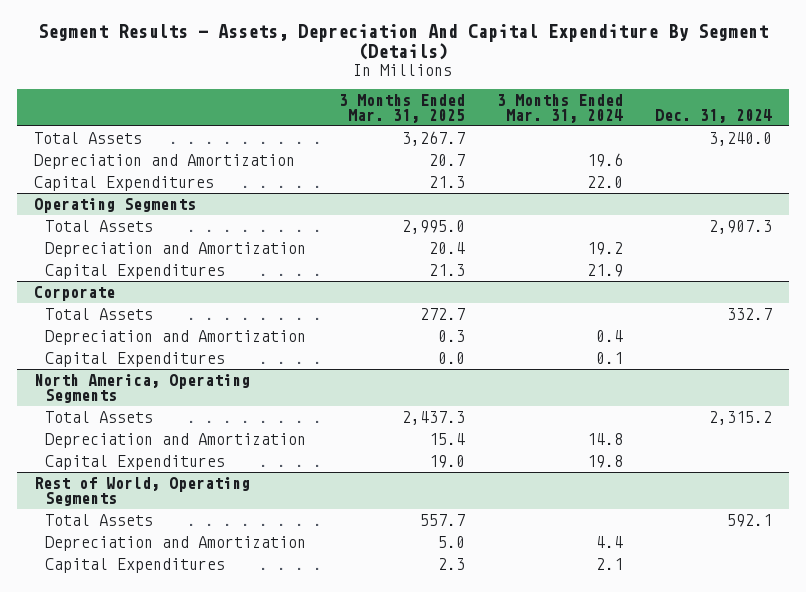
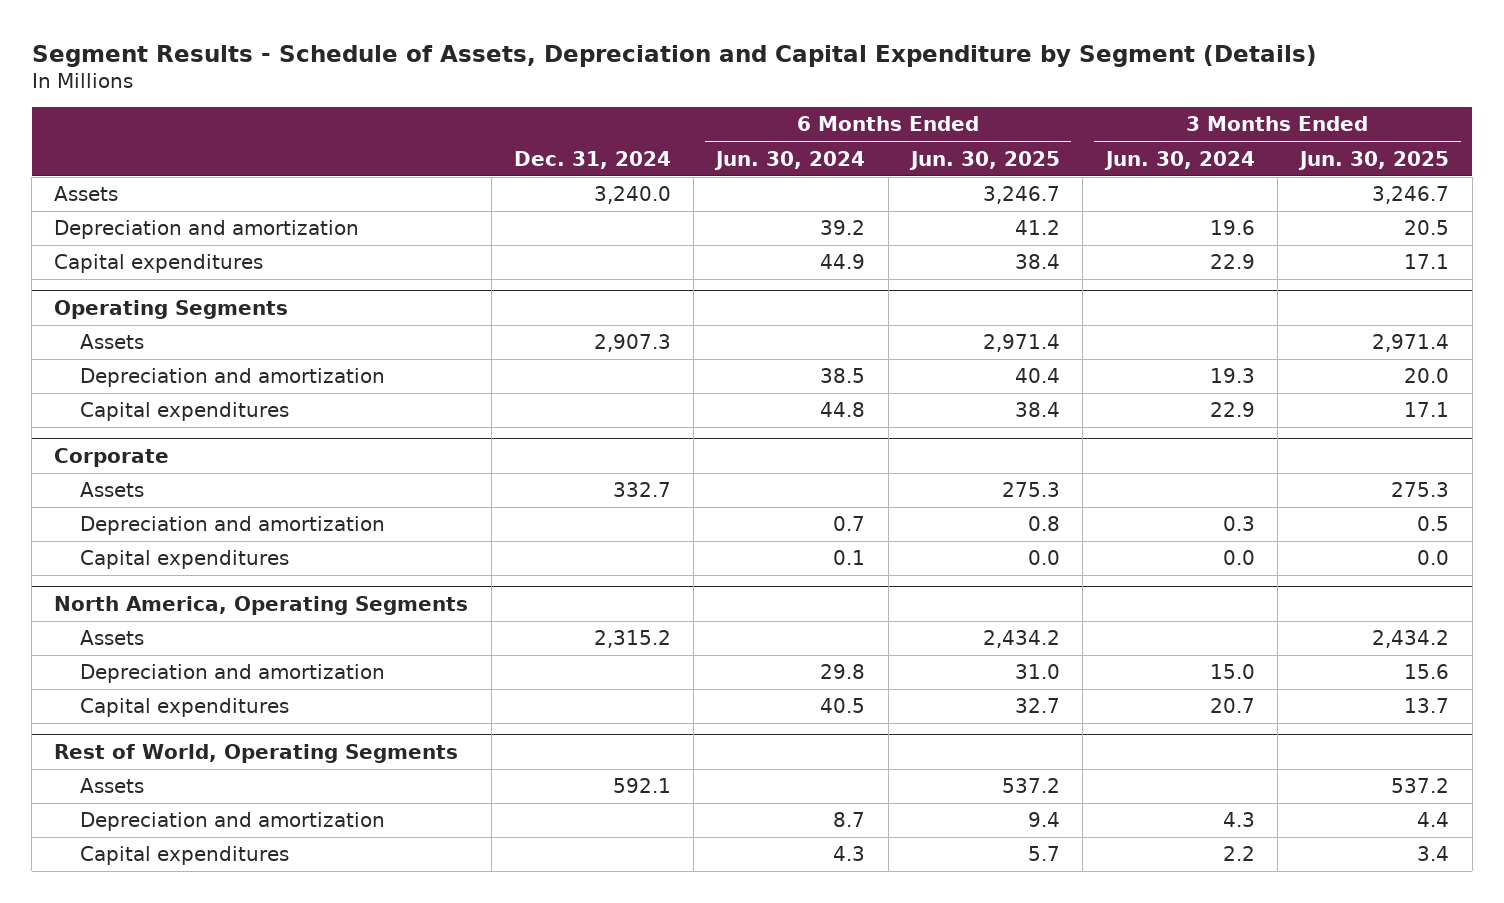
- Segment Results - Assets, Depreciation And Capital Expenditure By Segment (Details)
+ Segment Results - Schedule of Assets, Depreciation and Capital Expenditure by Segment (Details)
- | 3 Months Ended Mar. 31, 2025 | 3 Months Ended Mar. 31, 2024 | Dec. 31, 2024
+ | Dec. 31, 2024 | 6 Months Ended Jun. 30, 2024 | 6 Months Ended Jun. 30, 2025 | 3 Months Ended Jun. 30, 2024 | 3 Months Ended Jun. 30, 2025
- Total Assets | 3,267.7 | | 3,240.0
- Depreciation and Amortization | 20.7 | 19.6 |
- Capital Expenditures | 21.3 | 22.0 |
+ Assets | 3,240.0 | | 3,246.7 | | 3,246.7
+ Depreciation and amortization | | 39.2 | 41.2 | 19.6 | 20.5
+ Capital expenditures | | 44.9 | 38.4 | 22.9 | 17.1
@ Operating Segments
- Total Assets | 2,995.0 | | 2,907.3
- Depreciation and Amortization | 20.4 | 19.2 |
- Capital Expenditures | 21.3 | 21.9 |
+ Assets | 2,907.3 | | 2,971.4 | | 2,971.4
+ Depreciation and amortization | | 38.5 | 40.4 | 19.3 | 20.0
+ Capital expenditures | | 44.8 | 38.4 | 22.9 | 17.1
@ Corporate
- Total Assets | 272.7 | | 332.7
- Depreciation and Amortization | 0.3 | 0.4 |
- Capital Expenditures | 0.0 | 0.1 |
+ Assets | 332.7 | | 275.3 | | 275.3
+ Depreciation and amortization | | 0.7 | 0.8 | 0.3 | 0.5
+ Capital expenditures | | 0.1 | 0.0 | 0.0 | 0.0
@ North America, Operating Segments
- Total Assets | 2,437.3 | | 2,315.2
- Depreciation and Amortization | 15.4 | 14.8 |
- Capital Expenditures | 19.0 | 19.8 |
+ Assets | 2,315.2 | | 2,434.2 | | 2,434.2
+ Depreciation and amortization | | 29.8 | 31.0 | 15.0 | 15.6
+ Capital expenditures | | 40.5 | 32.7 | 20.7 | 13.7
@ Rest of World, Operating Segments
- Total Assets | 557.7 | | 592.1
- Depreciation and Amortization | 5.0 | 4.4 |
- Capital Expenditures | 2.3 | 2.1 |
+ Assets | 592.1 | | 537.2 | | 537.2
+ Depreciation and amortization | | 8.7 | 9.4 | 4.3 | 4.4
+ Capital expenditures | | 4.3 | 5.7 | 2.2 | 3.4

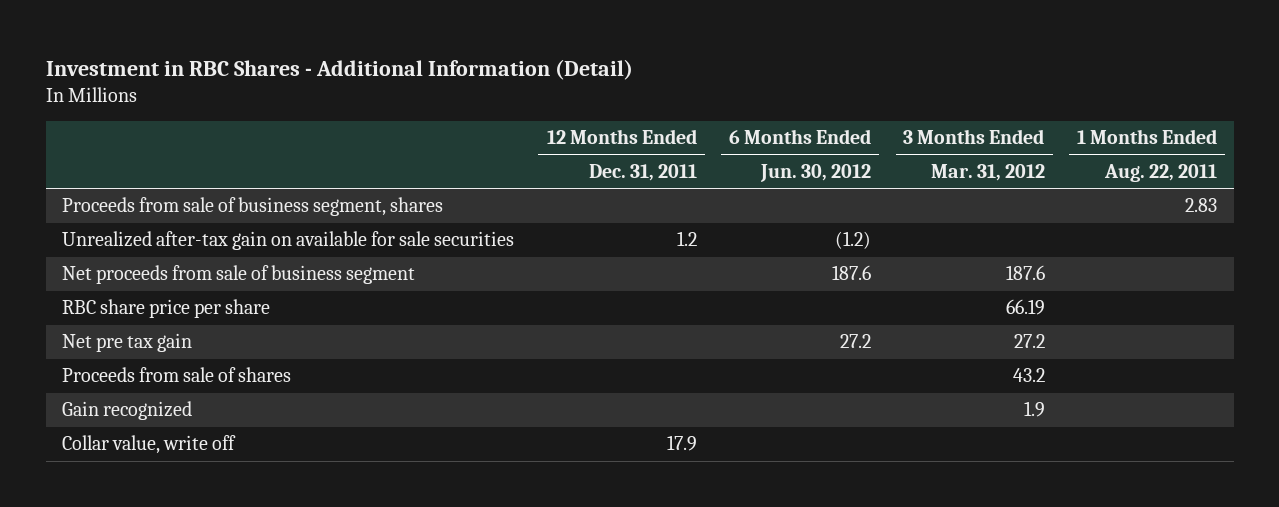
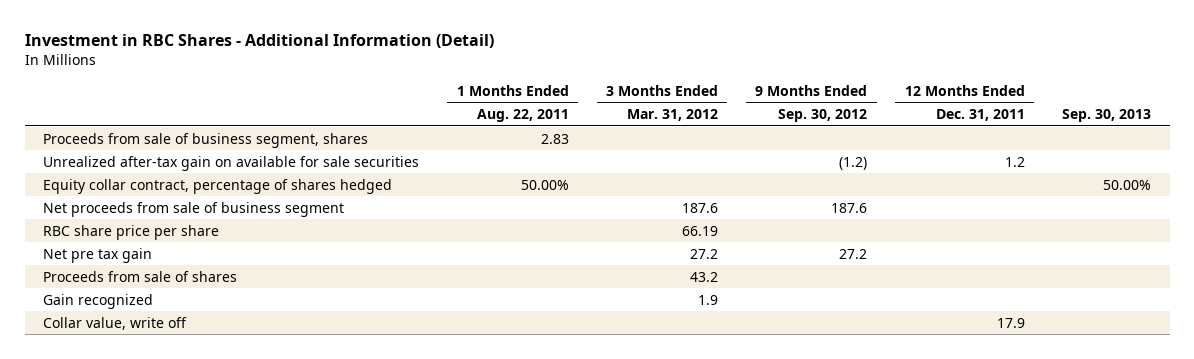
- | 12 Months Ended Dec. 31, 2011 | 6 Months Ended Jun. 30, 2012 | 3 Months Ended Mar. 31, 2012 | 1 Months Ended Aug. 22, 2011
+ | 1 Months Ended Aug. 22, 2011 | 3 Months Ended Mar. 31, 2012 | 9 Months Ended Sep. 30, 2012 | 12 Months Ended Dec. 31, 2011 | Sep. 30, 2013
+ Equity collar contract, percentage of shares hedged | 50.00% | | | | 50.00%

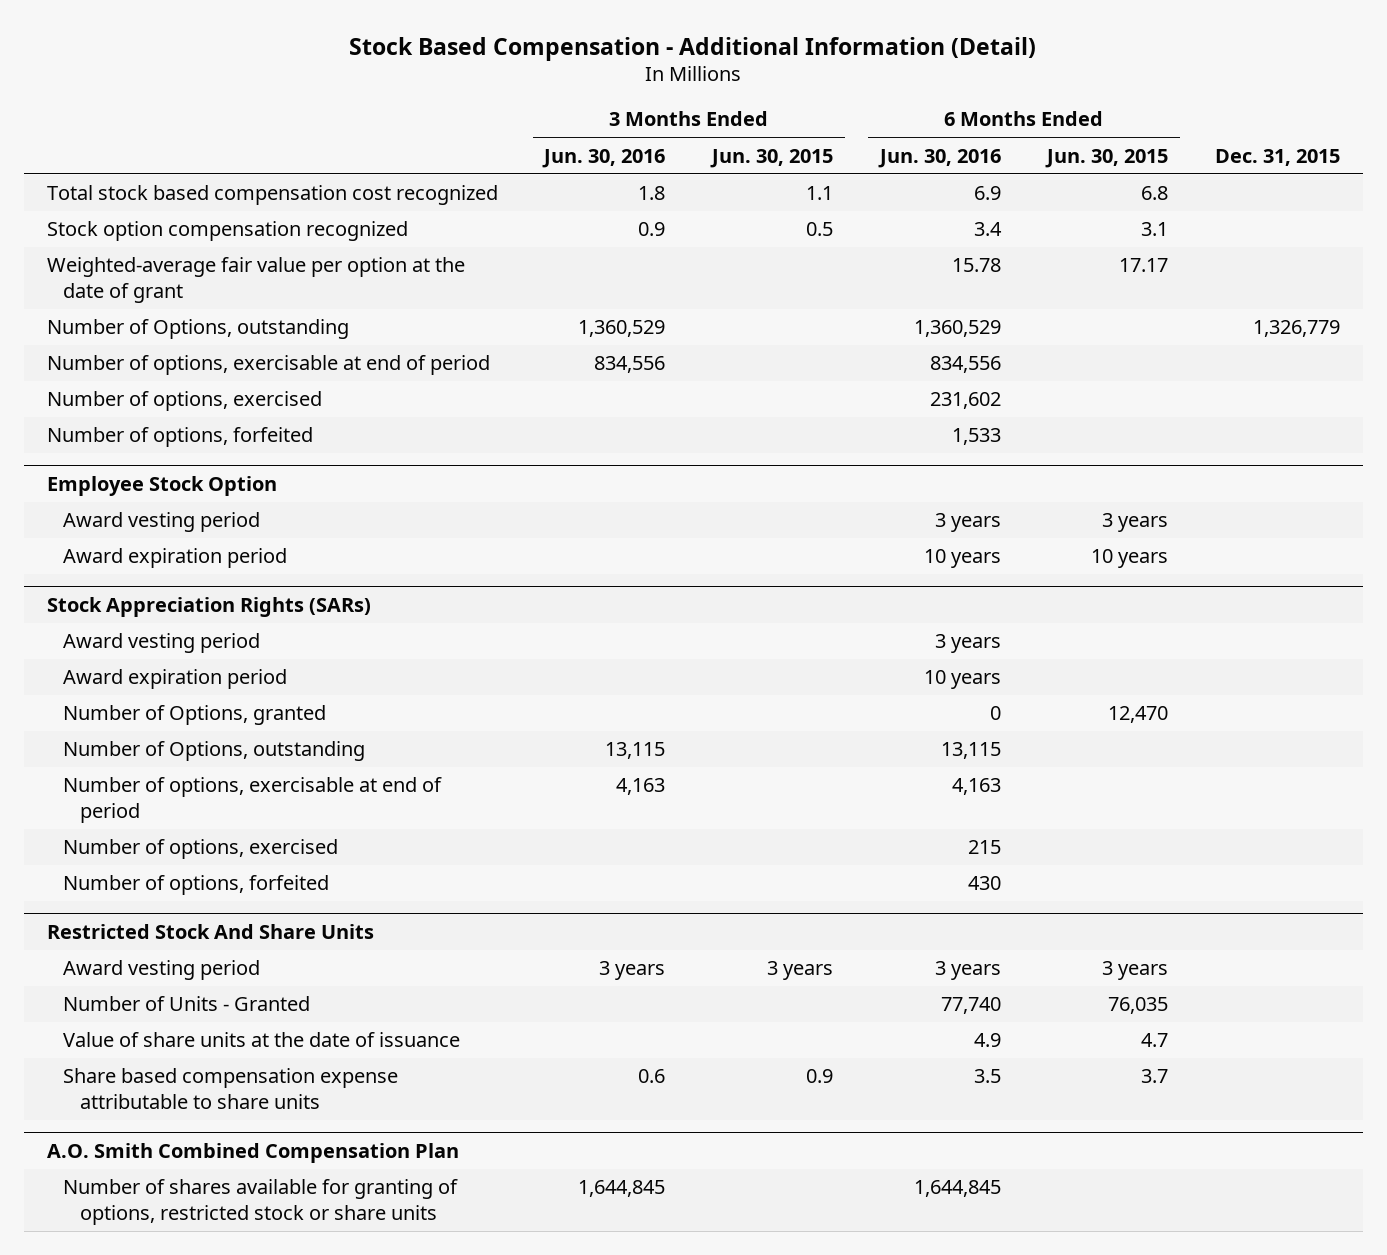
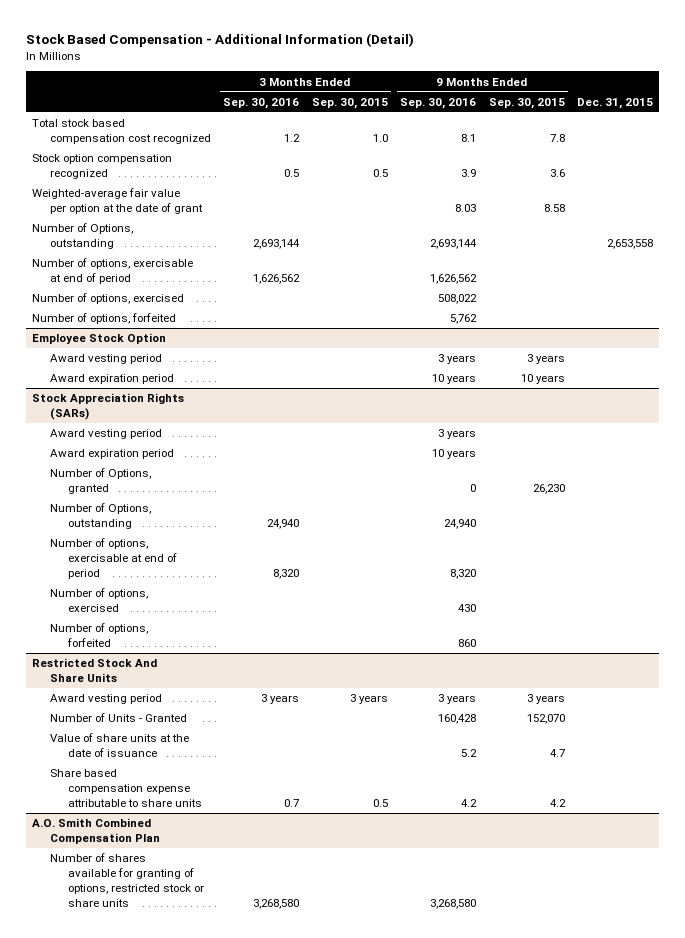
- | 3 Months Ended Jun. 30, 2016 | 3 Months Ended Jun. 30, 2015 | 6 Months Ended Jun. 30, 2016 | 6 Months Ended Jun. 30, 2015 | Dec. 31, 2015
+ | 3 Months Ended Sep. 30, 2016 | 3 Months Ended Sep. 30, 2015 | 9 Months Ended Sep. 30, 2016 | 9 Months Ended Sep. 30, 2015 | Dec. 31, 2015
- Number of Options, outstanding | 1,360,529 | | 1,360,529 | | 1,326,779
+ Number of Options, outstanding | 2,693,144 | | 2,693,144 | | 2,653,558

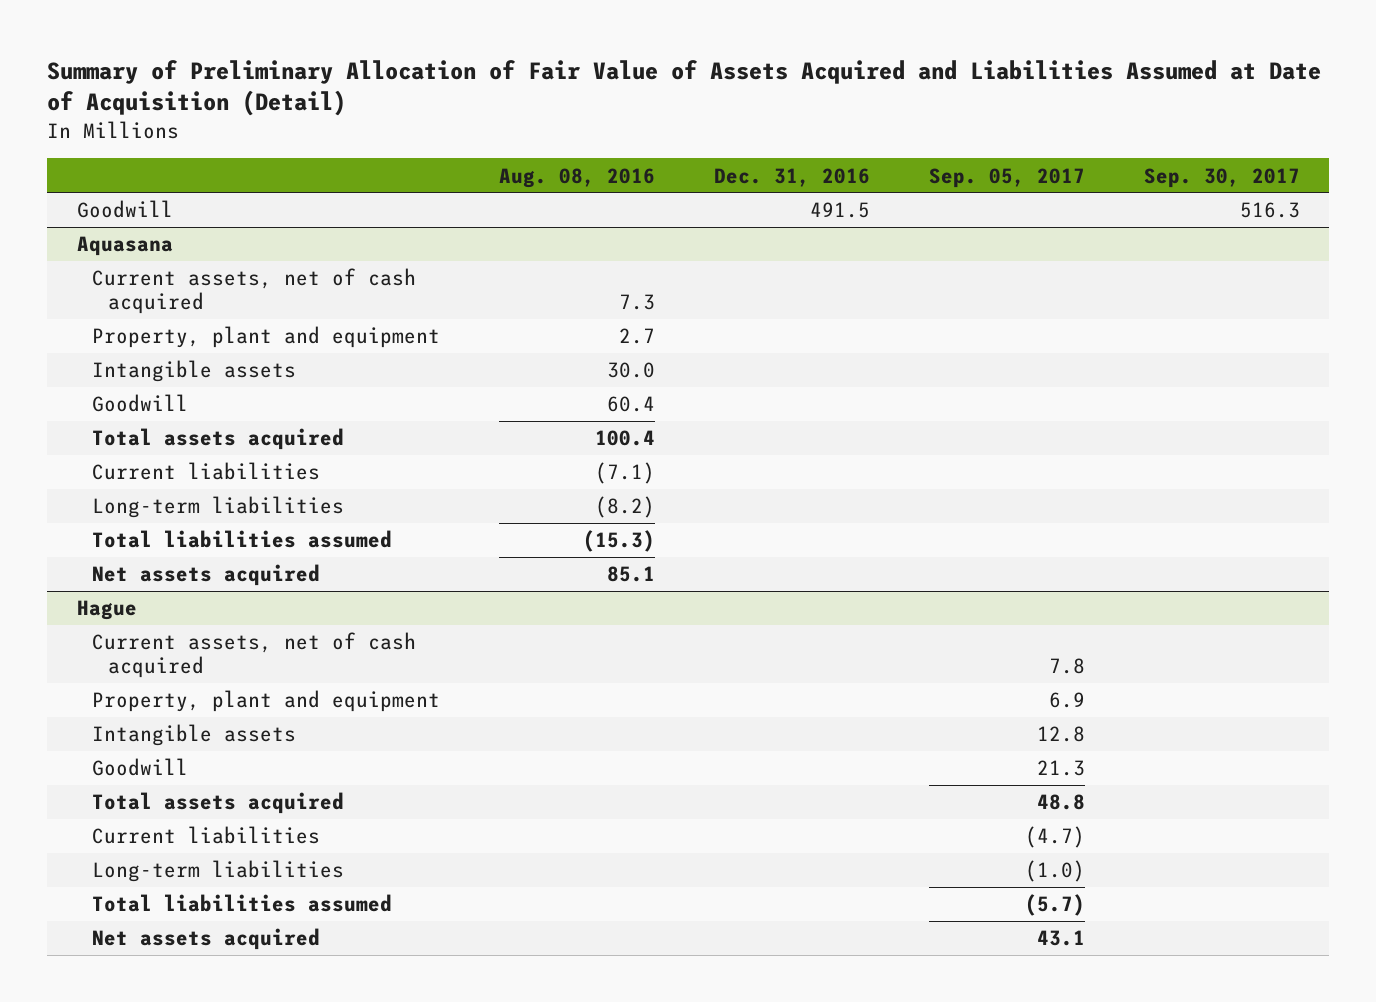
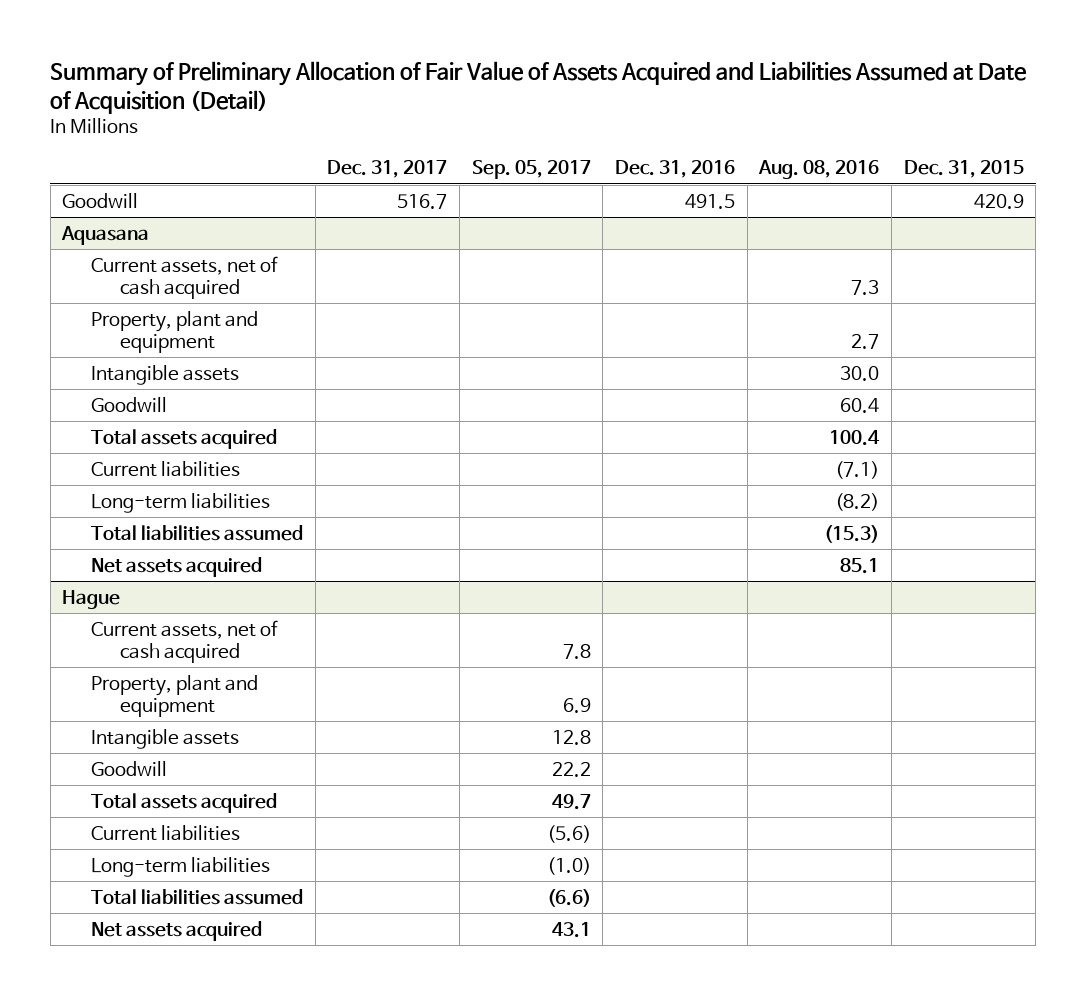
- | Aug. 08, 2016 | Dec. 31, 2016 | Sep. 05, 2017 | Sep. 30, 2017
+ | Dec. 31, 2017 | Sep. 05, 2017 | Dec. 31, 2016 | Aug. 08, 2016 | Dec. 31, 2015
@ Hague
- Goodwill | | | 21.3 |
- Total assets acquired | | | 48.8 |
- Current liabilities | | | (4.7) |
+ Goodwill | | 22.2 | | |
+ Total assets acquired | | 49.7 | | |
+ Current liabilities | | (5.6) | | |
- Total liabilities assumed | | | (5.7) |
+ Total liabilities assumed | | (6.6) | | |

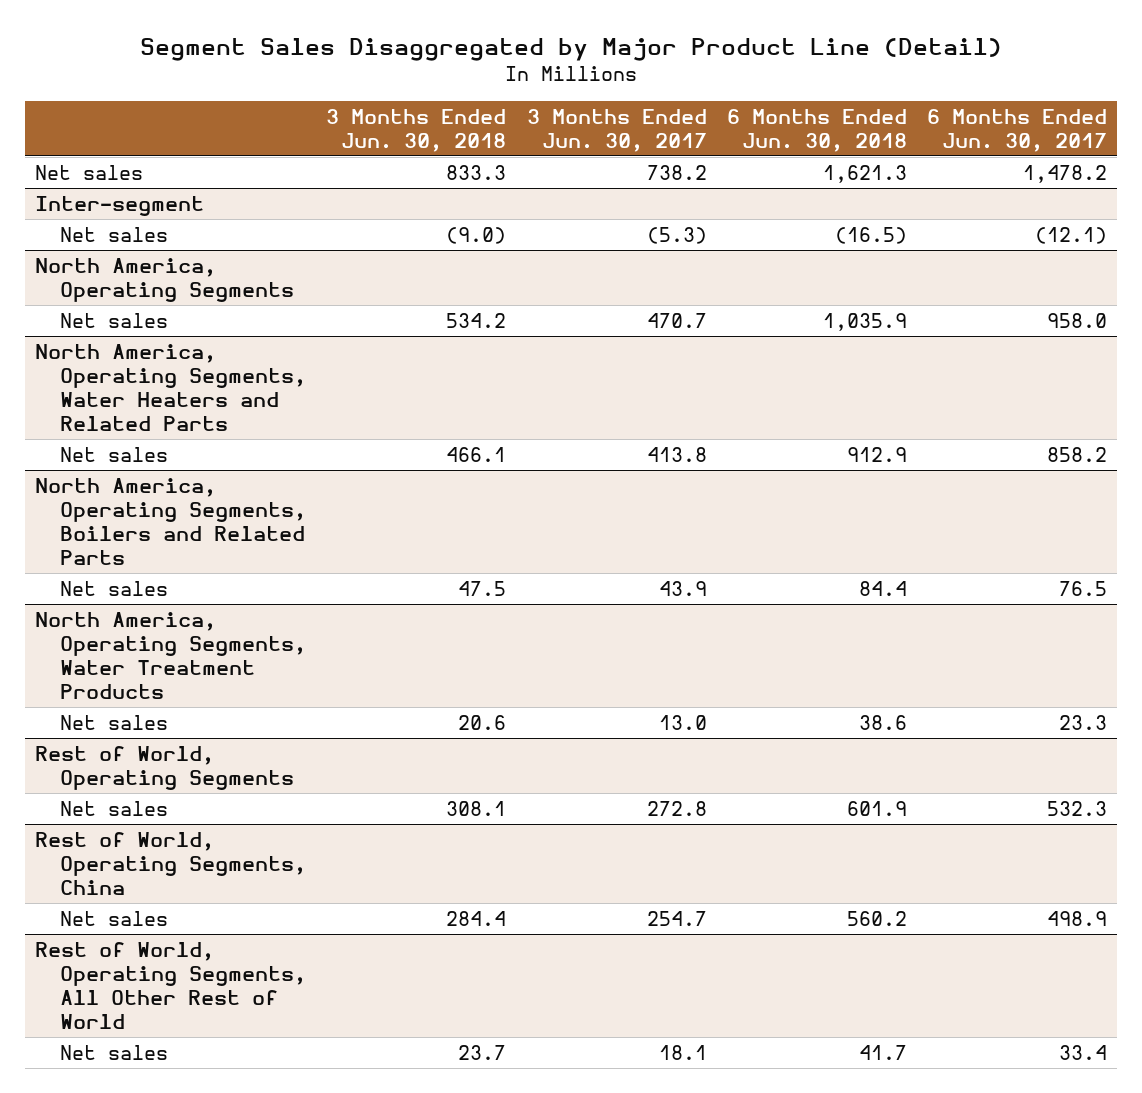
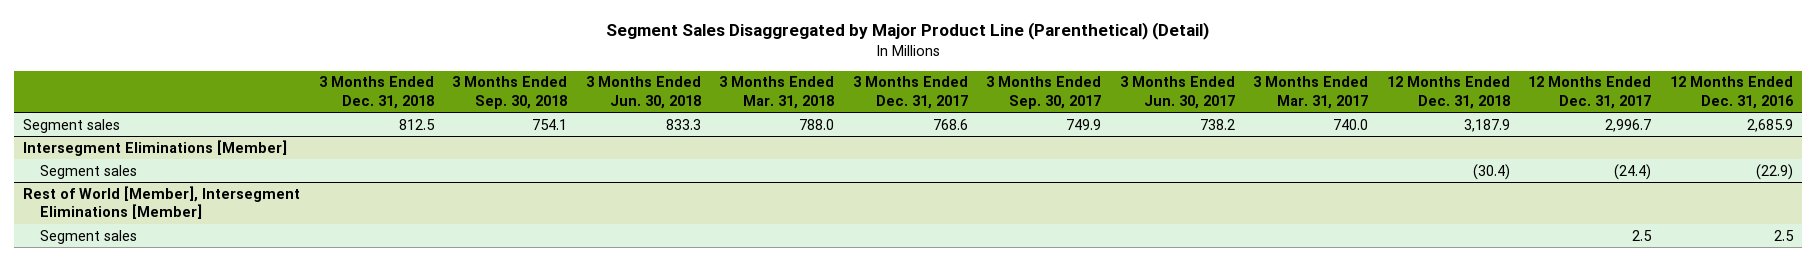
- Segment Sales Disaggregated by Major Product Line (Detail)
+ Segment Sales Disaggregated by Major Product Line (Parenthetical) (Detail)
- | 3 Months Ended Jun. 30, 2018 | 3 Months Ended Jun. 30, 2017 | 6 Months Ended Jun. 30, 2018 | 6 Months Ended Jun. 30, 2017
+ | 3 Months Ended Dec. 31, 2018 | 3 Months Ended Sep. 30, 2018 | 3 Months Ended Jun. 30, 2018 | 3 Months Ended Mar. 31, 2018 | 3 Months Ended Dec. 31, 2017 | 3 Months Ended Sep. 30, 2017 | 3 Months Ended Jun. 30, 2017 | 3 Months Ended Mar. 31, 2017 | 12 Months Ended Dec. 31, 2018 | 12 Months Ended Dec. 31, 2017 | 12 Months Ended Dec. 31, 2016
- Net sales | 833.3 | 738.2 | 1,621.3 | 1,478.2
- Inter-segment
- Net sales | (9.0) | (5.3) | (16.5) | (12.1)
- North America, Operating Segments
- Net sales | 534.2 | 470.7 | 1,035.9 | 958.0
- North America, Operating Segments, Water Heaters and Related Parts
- Net sales | 466.1 | 413.8 | 912.9 | 858.2
- North America, Operating Segments, Boilers and Related Parts
- Net sales | 47.5 | 43.9 | 84.4 | 76.5
- North America, Operating Segments, Water Treatment Products
- Net sales | 20.6 | 13.0 | 38.6 | 23.3
- Rest of World, Operating Segments
- Net sales | 308.1 | 272.8 | 601.9 | 532.3
- Rest of World, Operating Segments, China
- Net sales | 284.4 | 254.7 | 560.2 | 498.9
- Rest of World, Operating Segments, All Other Rest of World
- Net sales | 23.7 | 18.1 | 41.7 | 33.4
+ Segment sales | 812.5 | 754.1 | 833.3 | 788.0 | 768.6 | 749.9 | 738.2 | 740.0 | 3,187.9 | 2,996.7 | 2,685.9
+ Intersegment Eliminations [Member]
+ Segment sales | | | | | | | | | (30.4) | (24.4) | (22.9)
+ Rest of World [Member], Intersegment Eliminations [Member]
+ Segment sales | | | | | | | | | | 2.5 | 2.5

